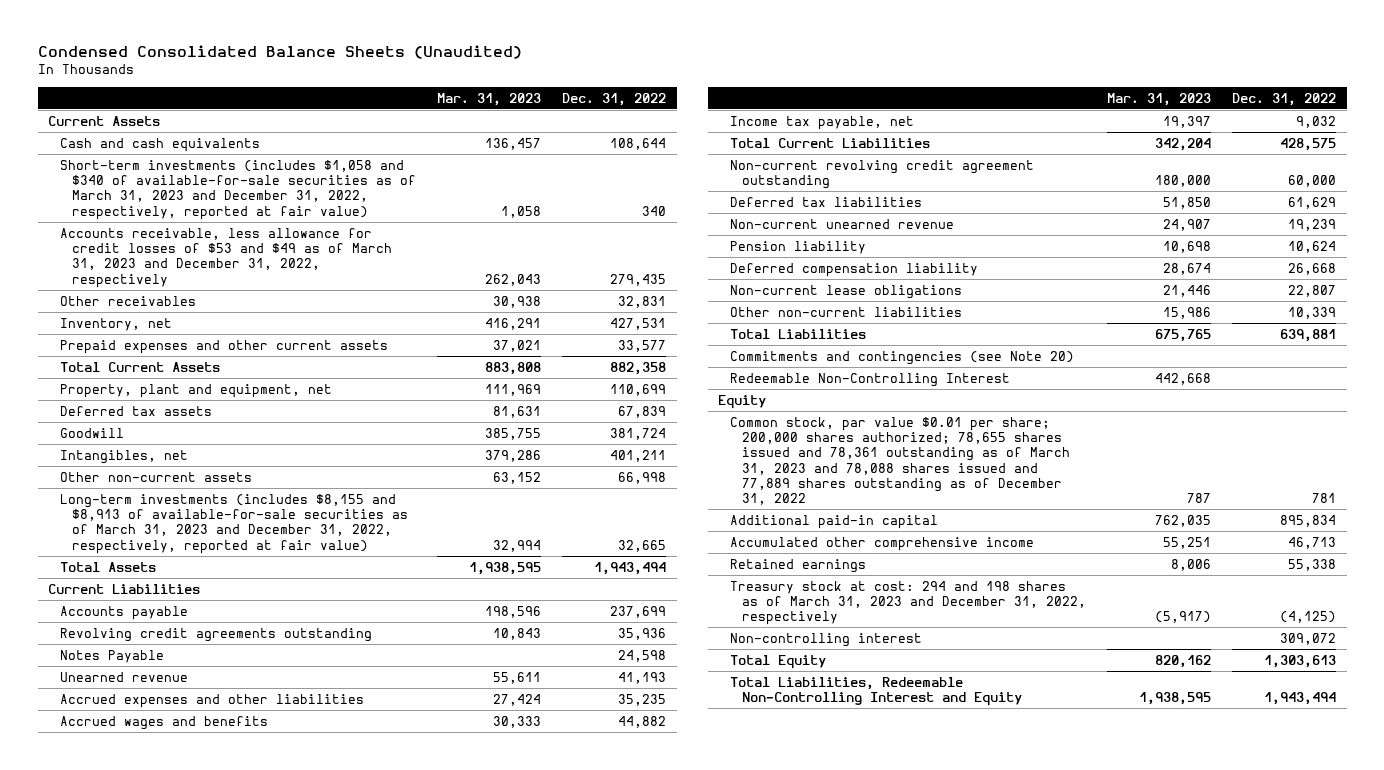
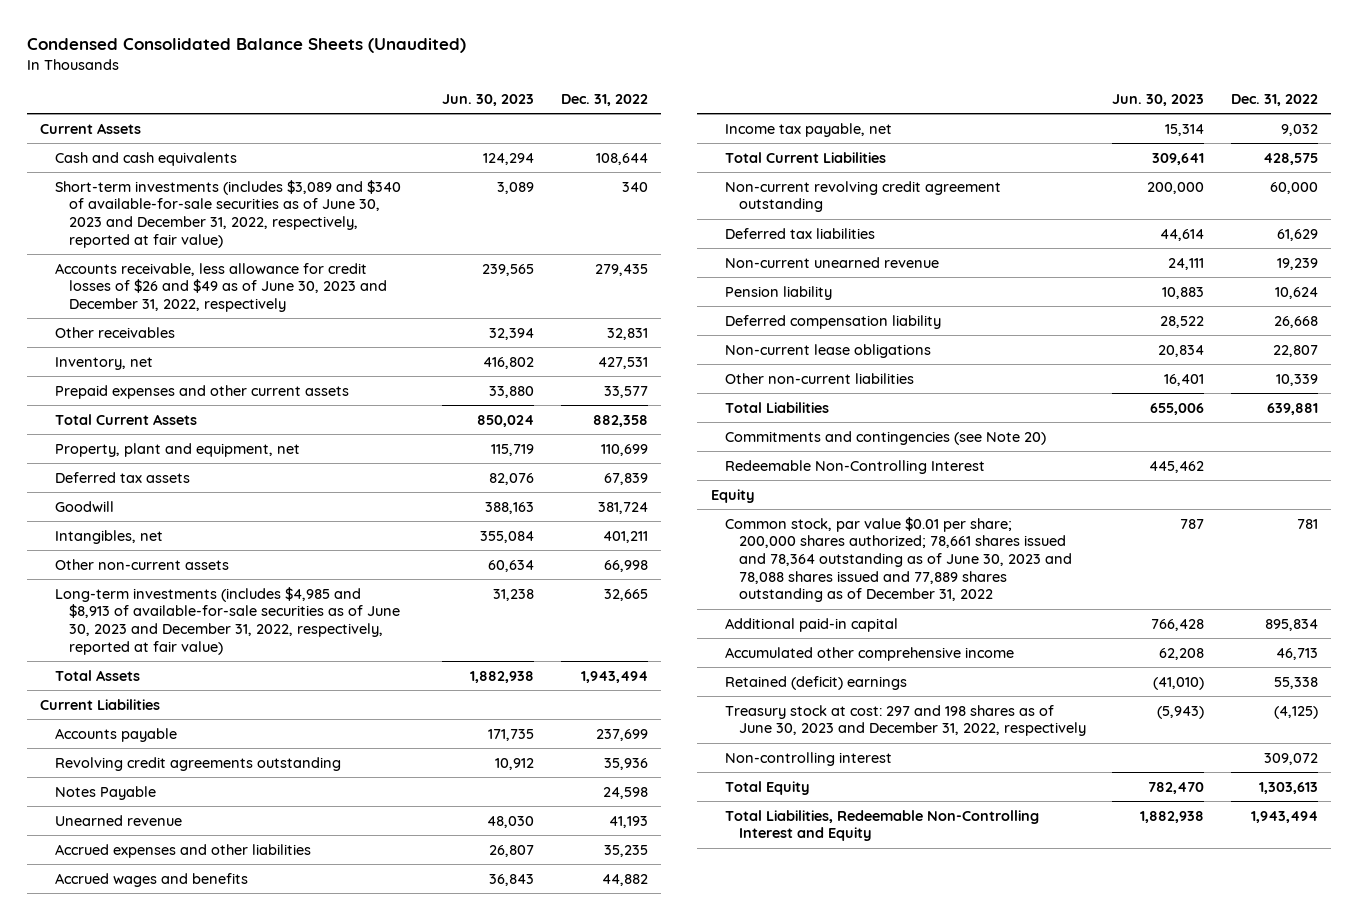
- | Mar. 31, 2023 | Dec. 31, 2022
+ | Jun. 30, 2023 | Dec. 31, 2022
- Short-term investments (includes $1,058 and $340 of available-for-sale securities as of March 31, 2023 and December 31, 2022, respectively, reported at fair value) | 1,058 | 340
- Accounts receivable, less allowance for credit losses of $53 and $49 as of March 31, 2023 and December 31, 2022, respectively | 262,043 | 279,435
+ Short-term investments (includes $3,089 and $340 of available-for-sale securities as of June 30, 2023 and December 31, 2022, respectively, reported at fair value) | 3,089 | 340
+ Accounts receivable, less allowance for credit losses of $26 and $49 as of June 30, 2023 and December 31, 2022, respectively | 239,565 | 279,435
- Long-term investments (includes $8,155 and $8,913 of available-for-sale securities as of March 31, 2023 and December 31, 2022, respectively, reported at fair value) | 32,994 | 32,665
+ Long-term investments (includes $4,985 and $8,913 of available-for-sale securities as of June 30, 2023 and December 31, 2022, respectively, reported at fair value) | 31,238 | 32,665
- Common stock, par value $0.01 per share; 200,000 shares authorized; 78,655 shares issued and 78,361 outstanding as of March 31, 2023 and 78,088 shares issued and 77,889 shares outstanding as of December 31, 2022 | 787 | 781
+ Common stock, par value $0.01 per share; 200,000 shares authorized; 78,661 shares issued and 78,364 outstanding as of June 30, 2023 and 78,088 shares issued and 77,889 shares outstanding as of December 31, 2022 | 787 | 781
- Retained earnings | 8,006 | 55,338
- Treasury stock at cost: 294 and 198 shares as of March 31, 2023 and December 31, 2022, respectively | (5,917) | (4,125)
+ Retained (deficit) earnings | (41,010) | 55,338
+ Treasury stock at cost: 297 and 198 shares as of June 30, 2023 and December 31, 2022, respectively | (5,943) | (4,125)

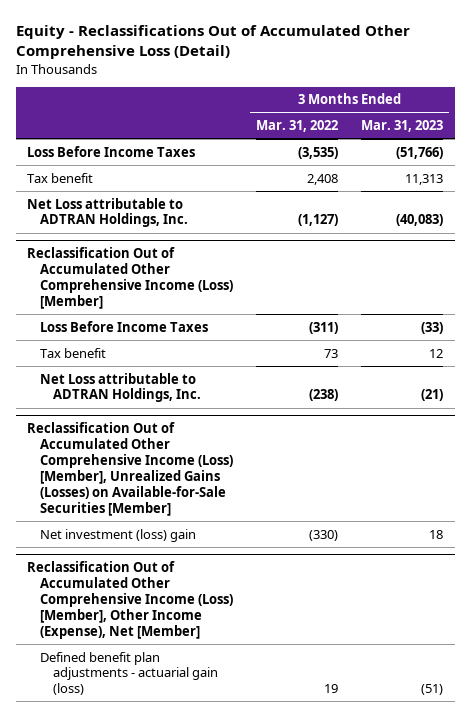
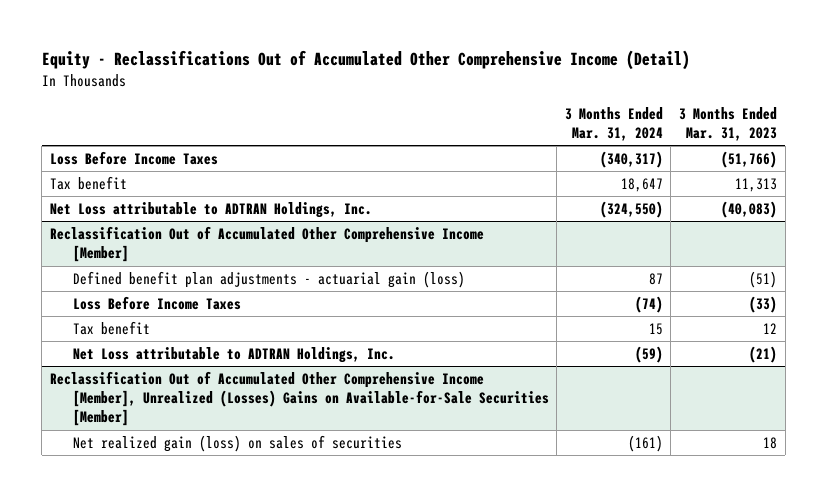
- Equity - Reclassifications Out of Accumulated Other Comprehensive Loss (Detail)
+ Equity - Reclassifications Out of Accumulated Other Comprehensive Income (Detail)
- | 3 Months Ended Mar. 31, 2022 | 3 Months Ended Mar. 31, 2023
+ | 3 Months Ended Mar. 31, 2024 | 3 Months Ended Mar. 31, 2023
- Reclassification Out of Accumulated Other Comprehensive Income (Loss) [Member]
+ Reclassification Out of Accumulated Other Comprehensive Income [Member]
+ Defined benefit plan adjustments - actuarial gain (loss) | 87 | (51)
- Reclassification Out of Accumulated Other Comprehensive Income (Loss) [Member], Unrealized Gains (Losses) on Available-for-Sale Securities [Member]
- Net investment (loss) gain | (330) | 18
- Reclassification Out of Accumulated Other Comprehensive Income (Loss) [Member], Other Income (Expense), Net [Member]
- Defined benefit plan adjustments - actuarial gain (loss) | 19 | (51)
+ Reclassification Out of Accumulated Other Comprehensive Income [Member], Unrealized (Losses) Gains on Available-for-Sale Securities [Member]
+ Net realized gain (loss) on sales of securities | (161) | 18

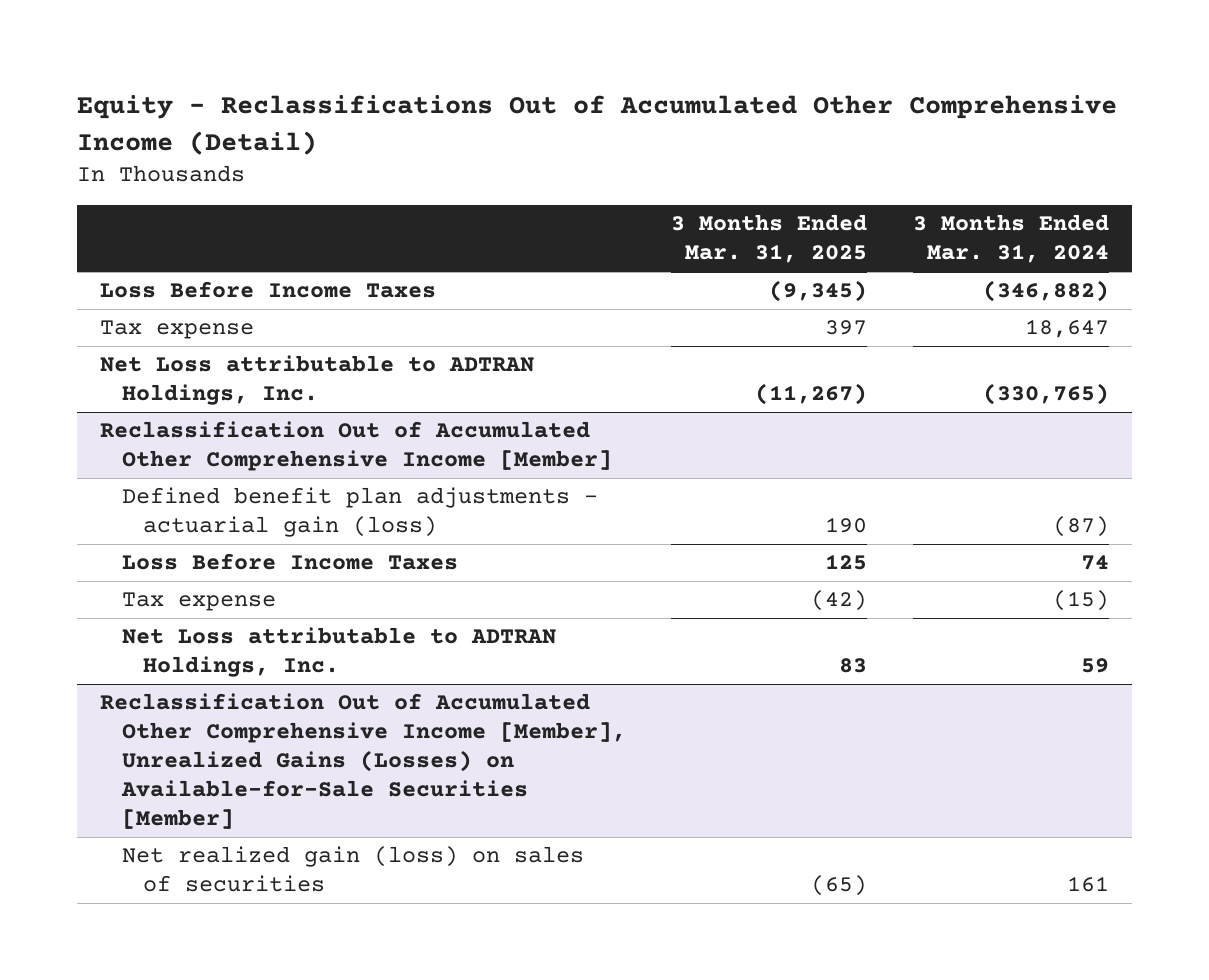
- | 3 Months Ended Mar. 31, 2024 | 3 Months Ended Mar. 31, 2023
+ | 3 Months Ended Mar. 31, 2025 | 3 Months Ended Mar. 31, 2024
- Loss Before Income Taxes | (340,317) | (51,766)
- Tax benefit | 18,647 | 11,313
- Net Loss attributable to ADTRAN Holdings, Inc. | (324,550) | (40,083)
+ Loss Before Income Taxes | (9,345) | (346,882)
+ Tax expense | 397 | 18,647
+ Net Loss attributable to ADTRAN Holdings, Inc. | (11,267) | (330,765)
@ Reclassification Out of Accumulated Other Comprehensive Income [Member]
- Defined benefit plan adjustments - actuarial gain (loss) | 87 | (51)
- Loss Before Income Taxes | (74) | (33)
- Tax benefit | 15 | 12
- Net Loss attributable to ADTRAN Holdings, Inc. | (59) | (21)
- Reclassification Out of Accumulated Other Comprehensive Income [Member], Unrealized (Losses) Gains on Available-for-Sale Securities [Member]
- Net realized gain (loss) on sales of securities | (161) | 18
@ Reclassification Out of Accumulated Other Comprehensive Income [Member]
+ Defined benefit plan adjustments - actuarial gain (loss) | 190 | (87)
+ Loss Before Income Taxes | 125 | 74
+ Tax expense | (42) | (15)
+ Net Loss attributable to ADTRAN Holdings, Inc. | 83 | 59
+ Reclassification Out of Accumulated Other Comprehensive Income [Member], Unrealized Gains (Losses) on Available-for-Sale Securities [Member]
+ Net realized gain (loss) on sales of securities | (65) | 161

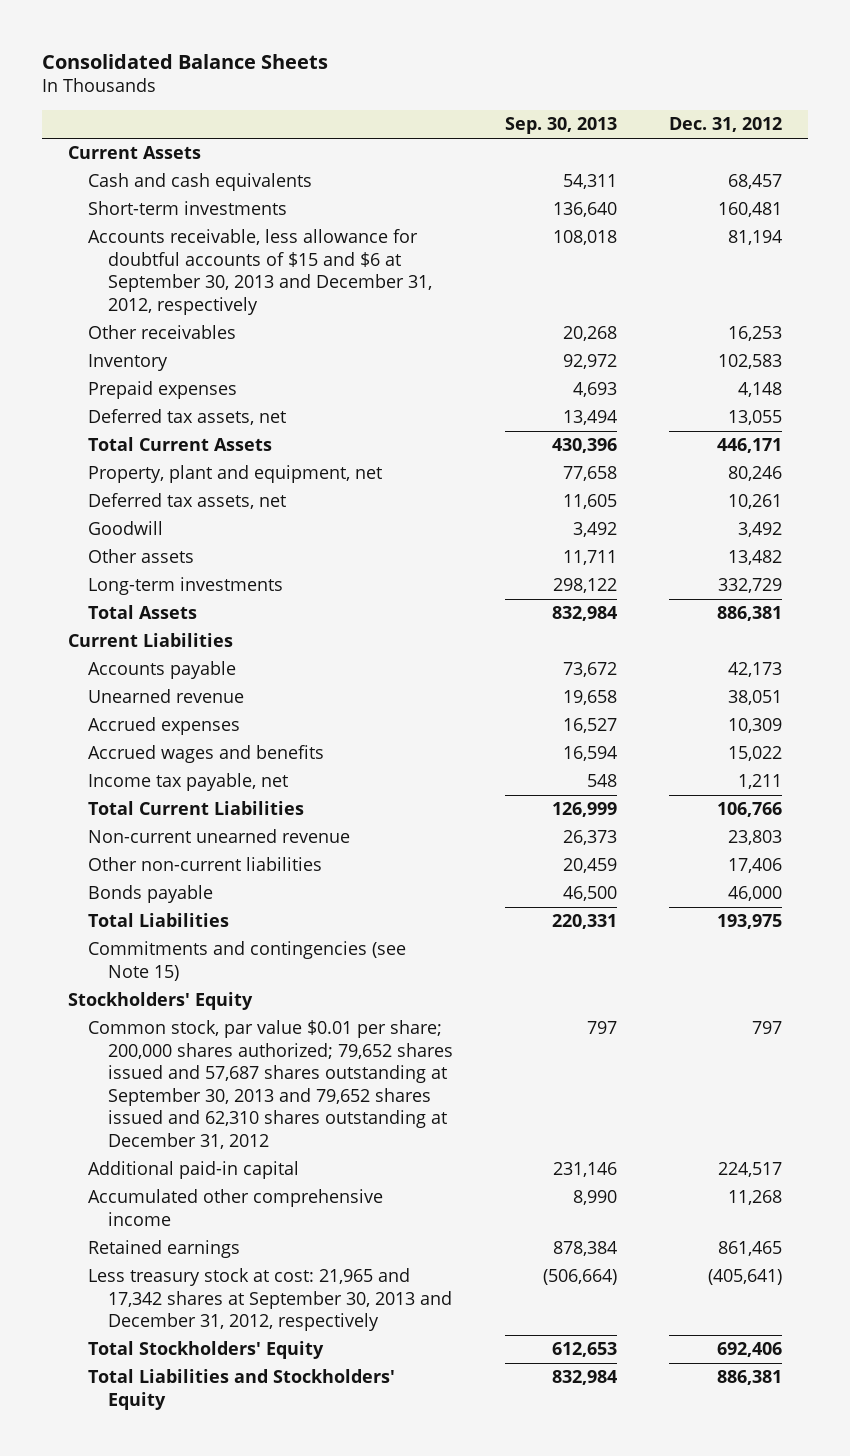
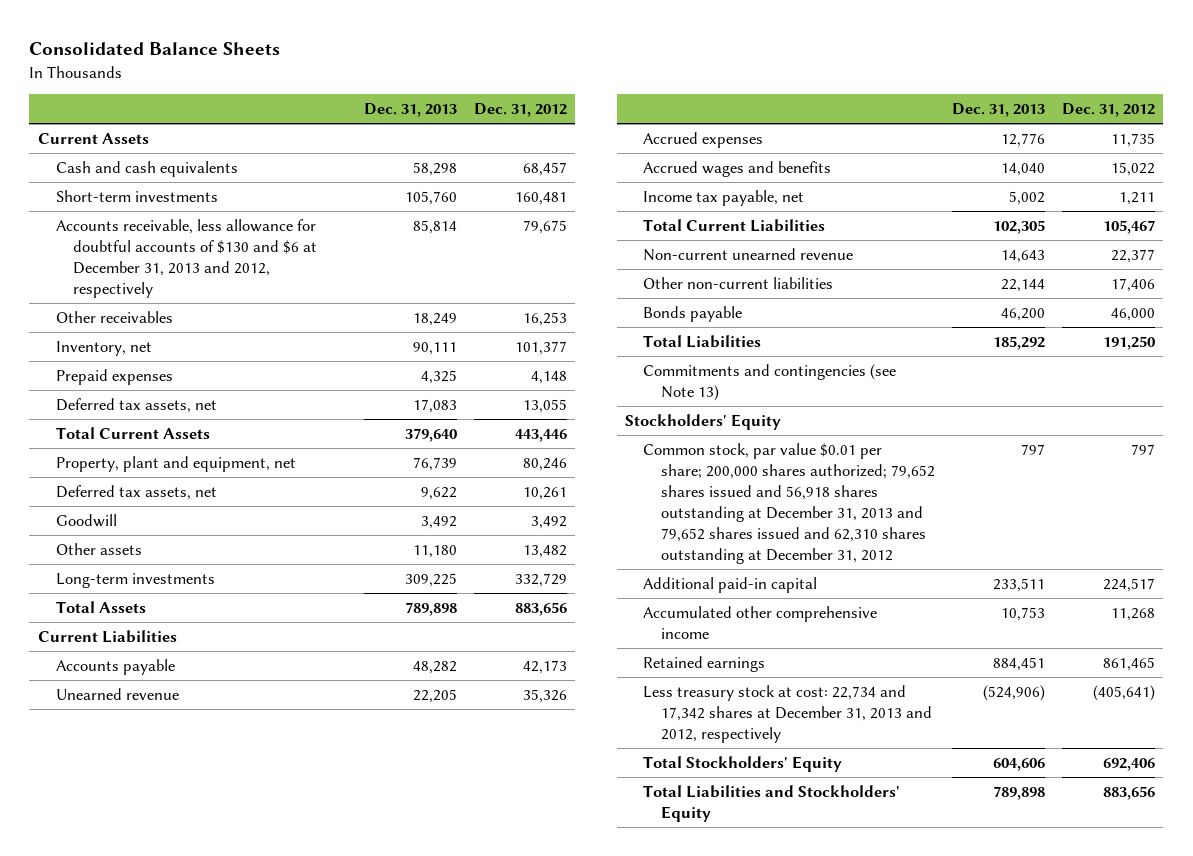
- | Sep. 30, 2013 | Dec. 31, 2012
+ | Dec. 31, 2013 | Dec. 31, 2012
- Accounts receivable, less allowance for doubtful accounts of $15 and $6 at September 30, 2013 and December 31, 2012, respectively | 108,018 | 81,194
+ Accounts receivable, less allowance for doubtful accounts of $130 and $6 at December 31, 2013 and 2012, respectively | 85,814 | 79,675
- Inventory | 92,972 | 102,583
+ Inventory, net | 90,111 | 101,377
- Total Current Assets | 430,396 | 446,171
+ Total Current Assets | 379,640 | 443,446
- Total Assets | 832,984 | 886,381
+ Total Assets | 789,898 | 883,656
- Unearned revenue | 19,658 | 38,051
- Accrued expenses | 16,527 | 10,309
+ Unearned revenue | 22,205 | 35,326
+ Accrued expenses | 12,776 | 11,735
- Total Current Liabilities | 126,999 | 106,766
- Non-current unearned revenue | 26,373 | 23,803
+ Total Current Liabilities | 102,305 | 105,467
+ Non-current unearned revenue | 14,643 | 22,377
- Total Liabilities | 220,331 | 193,975
- Commitments and contingencies (see Note 15)
+ Total Liabilities | 185,292 | 191,250
+ Commitments and contingencies (see Note 13)
- Common stock, par value $0.01 per share; 200,000 shares authorized; 79,652 shares issued and 57,687 shares outstanding at September 30, 2013 and 79,652 shares issued and 62,310 shares outstanding at December 31, 2012 | 797 | 797
+ Common stock, par value $0.01 per share; 200,000 shares authorized; 79,652 shares issued and 56,918 shares outstanding at December 31, 2013 and 79,652 shares issued and 62,310 shares outstanding at December 31, 2012 | 797 | 797
- Less treasury stock at cost: 21,965 and 17,342 shares at September 30, 2013 and December 31, 2012, respectively | (506,664) | (405,641)
+ Less treasury stock at cost: 22,734 and 17,342 shares at December 31, 2013 and 2012, respectively | (524,906) | (405,641)
- Total Liabilities and Stockholders' Equity | 832,984 | 886,381
+ Total Liabilities and Stockholders' Equity | 789,898 | 883,656

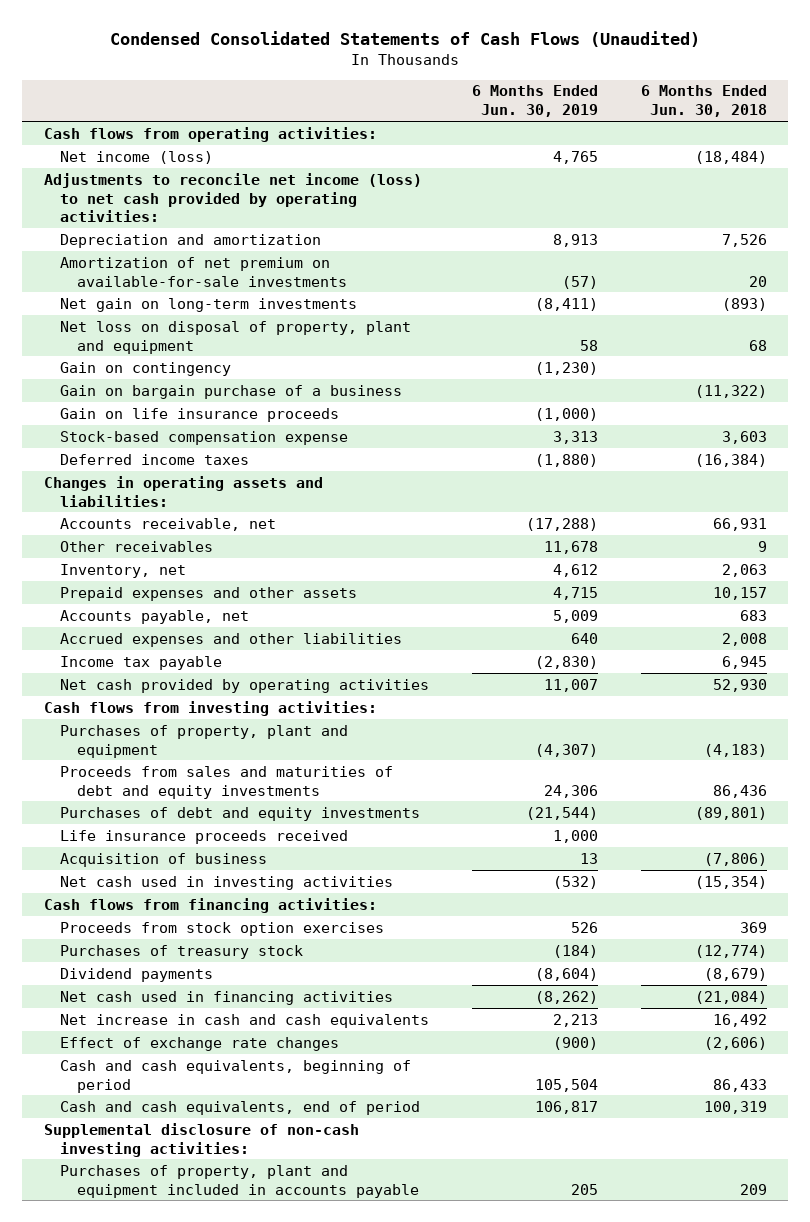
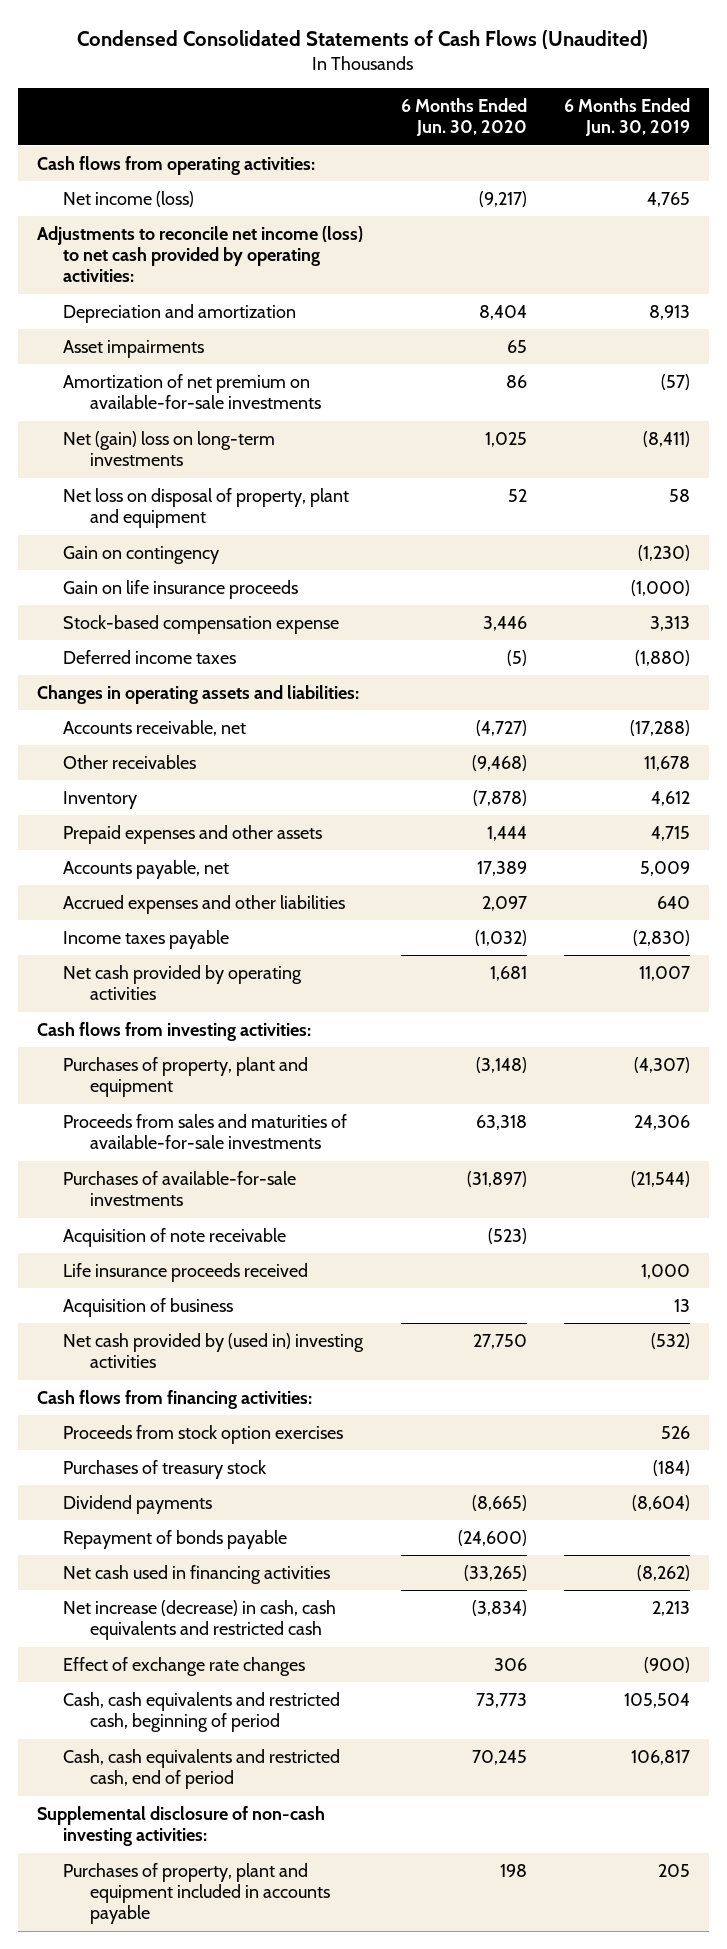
- | 6 Months Ended Jun. 30, 2019 | 6 Months Ended Jun. 30, 2018
+ | 6 Months Ended Jun. 30, 2020 | 6 Months Ended Jun. 30, 2019
+ Asset impairments | 65 |
- Net gain on long-term investments | (8,411) | (893)
+ Net (gain) loss on long-term investments | 1,025 | (8,411)
- Gain on bargain purchase of a business | | (11,322)
- Inventory, net | 4,612 | 2,063
+ Inventory | (7,878) | 4,612
- Income tax payable | (2,830) | 6,945
+ Income taxes payable | (1,032) | (2,830)
- Proceeds from sales and maturities of debt and equity investments | 24,306 | 86,436
- Purchases of debt and equity investments | (21,544) | (89,801)
+ Proceeds from sales and maturities of available-for-sale investments | 63,318 | 24,306
+ Purchases of available-for-sale investments | (31,897) | (21,544)
+ Acquisition of note receivable | (523) |
- Net cash used in investing activities | (532) | (15,354)
+ Net cash provided by (used in) investing activities | 27,750 | (532)
+ Repayment of bonds payable | (24,600) |
- Net increase in cash and cash equivalents | 2,213 | 16,492
+ Net increase (decrease) in cash, cash equivalents and restricted cash | (3,834) | 2,213
- Cash and cash equivalents, beginning of period | 105,504 | 86,433
- Cash and cash equivalents, end of period | 106,817 | 100,319
+ Cash, cash equivalents and restricted cash, beginning of period | 73,773 | 105,504
+ Cash, cash equivalents and restricted cash, end of period | 70,245 | 106,817

